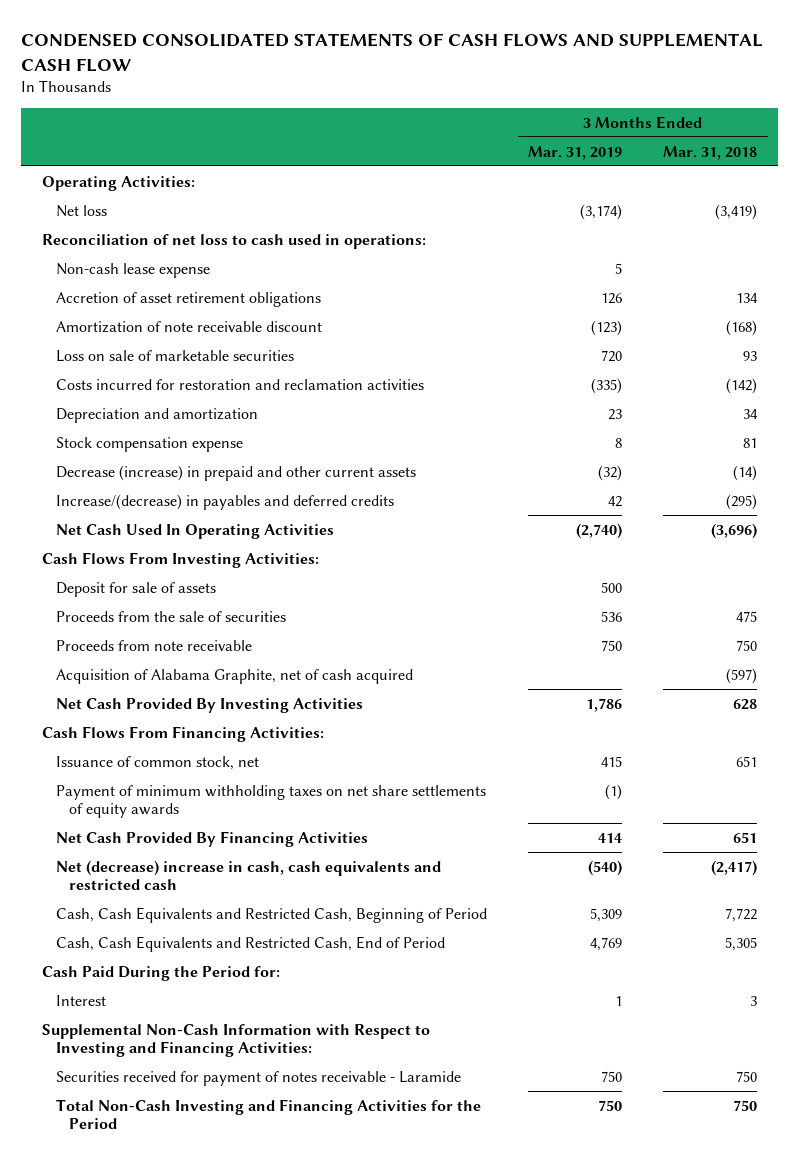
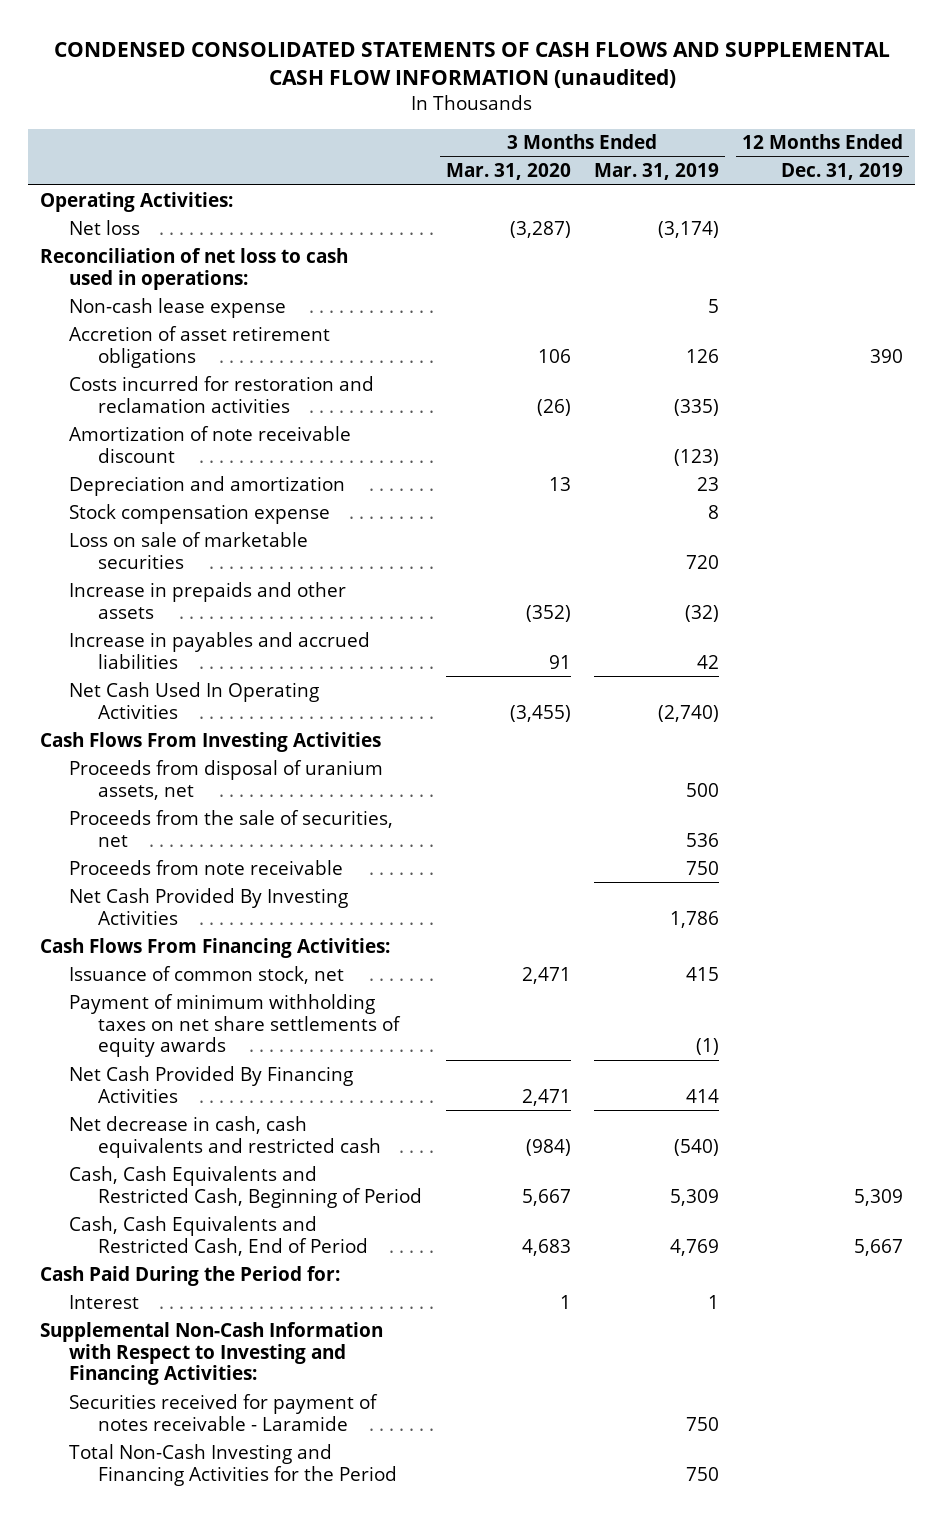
- CONDENSED CONSOLIDATED STATEMENTS OF CASH FLOWS AND SUPPLEMENTAL CASH FLOW
+ CONDENSED CONSOLIDATED STATEMENTS OF CASH FLOWS AND SUPPLEMENTAL CASH FLOW INFORMATION (unaudited)
- | 3 Months Ended Mar. 31, 2019 | 3 Months Ended Mar. 31, 2018
+ | 3 Months Ended Mar. 31, 2020 | 3 Months Ended Mar. 31, 2019 | 12 Months Ended Dec. 31, 2019
moved down: Amortization of note receivable discount | | (123) |
- Decrease (increase) in prepaid and other current assets | (32) | (14)
- Increase/(decrease) in payables and deferred credits | 42 | (295)
moved down: Loss on sale of marketable securities | | 720 |
+ Increase in prepaids and other assets | (352) | (32) |
+ Increase in payables and accrued liabilities | 91 | 42 |
- Cash Flows From Investing Activities:
- Deposit for sale of assets | 500 |
- Proceeds from the sale of securities | 536 | 475
+ Cash Flows From Investing Activities
+ Proceeds from disposal of uranium assets, net | | 500 |
+ Proceeds from the sale of securities, net | | 536 |
- Acquisition of Alabama Graphite, net of cash acquired | | (597)
- Net (decrease) increase in cash, cash equivalents and restricted cash | (540) | (2,417)
+ Net decrease in cash, cash equivalents and restricted cash | (984) | (540) |

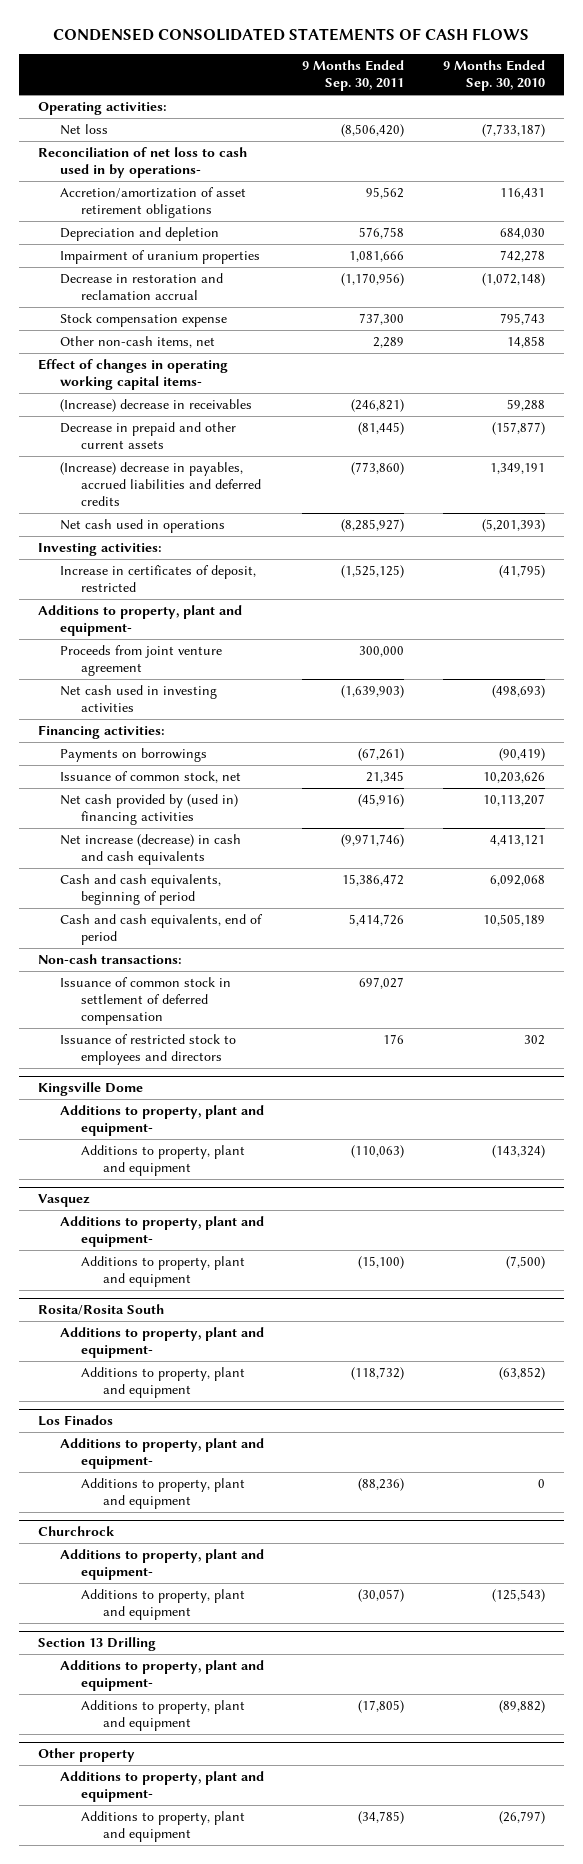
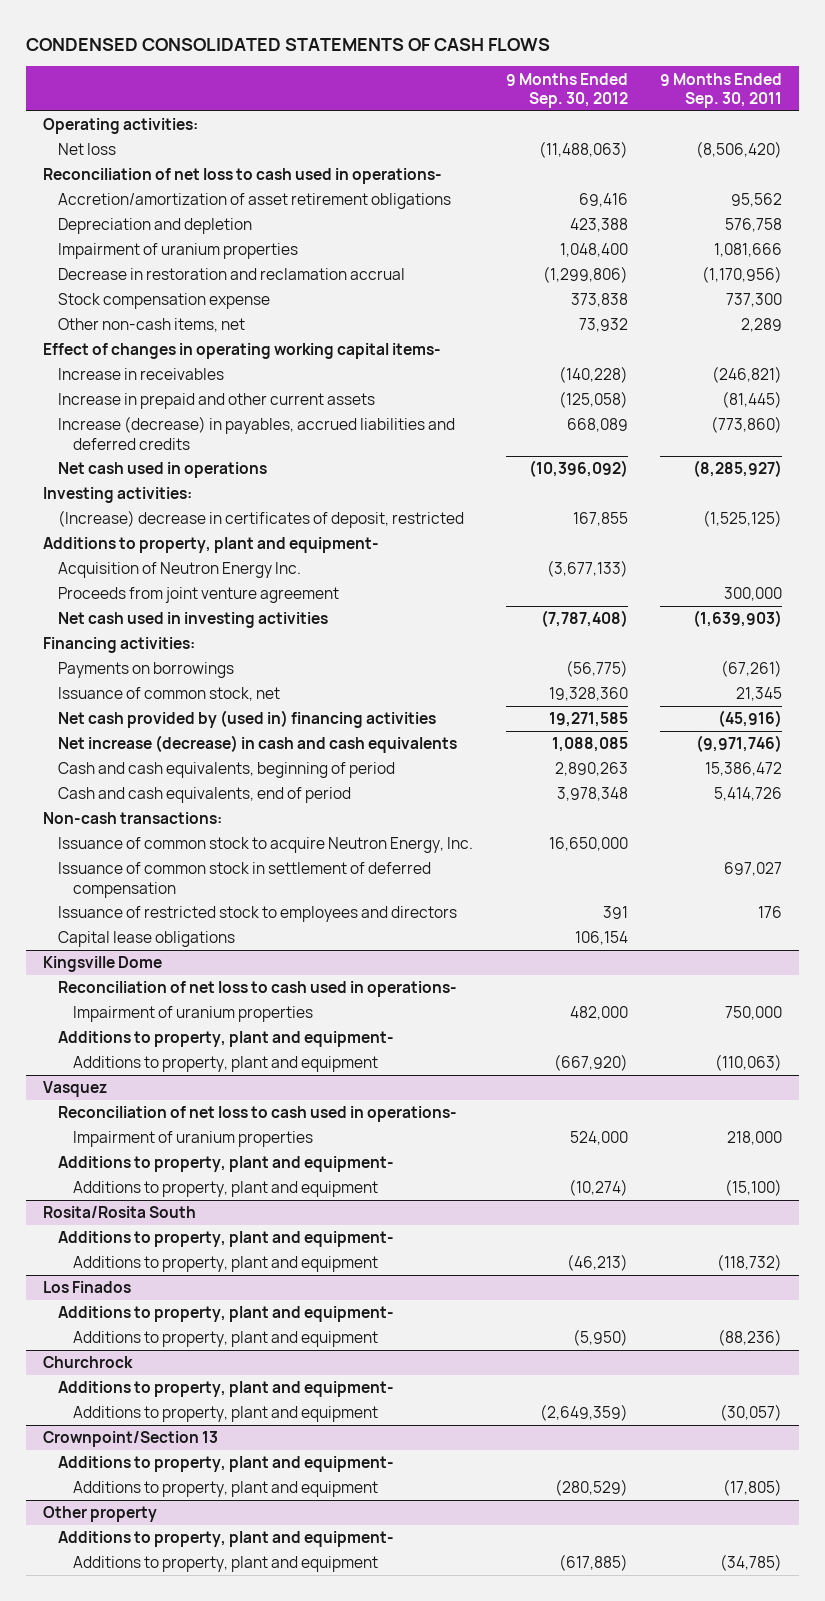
- | 9 Months Ended Sep. 30, 2011 | 9 Months Ended Sep. 30, 2010
+ | 9 Months Ended Sep. 30, 2012 | 9 Months Ended Sep. 30, 2011
- Reconciliation of net loss to cash used in by operations-
+ Reconciliation of net loss to cash used in operations-
- (Increase) decrease in receivables | (246,821) | 59,288
- Decrease in prepaid and other current assets | (81,445) | (157,877)
- (Increase) decrease in payables, accrued liabilities and deferred credits | (773,860) | 1,349,191
+ Increase in receivables | (140,228) | (246,821)
+ Increase in prepaid and other current assets | (125,058) | (81,445)
+ Increase (decrease) in payables, accrued liabilities and deferred credits | 668,089 | (773,860)
- Increase in certificates of deposit, restricted | (1,525,125) | (41,795)
+ (Increase) decrease in certificates of deposit, restricted | 167,855 | (1,525,125)
+ Acquisition of Neutron Energy Inc. | (3,677,133) |
+ Issuance of common stock to acquire Neutron Energy, Inc. | 16,650,000 |
+ Capital lease obligations | 106,154 |
@ Kingsville Dome
+ Reconciliation of net loss to cash used in operations-
+ Impairment of uranium properties | 482,000 | 750,000
@ Vasquez
+ Reconciliation of net loss to cash used in operations-
+ Impairment of uranium properties | 524,000 | 218,000
- Section 13 Drilling
+ Crownpoint/Section 13

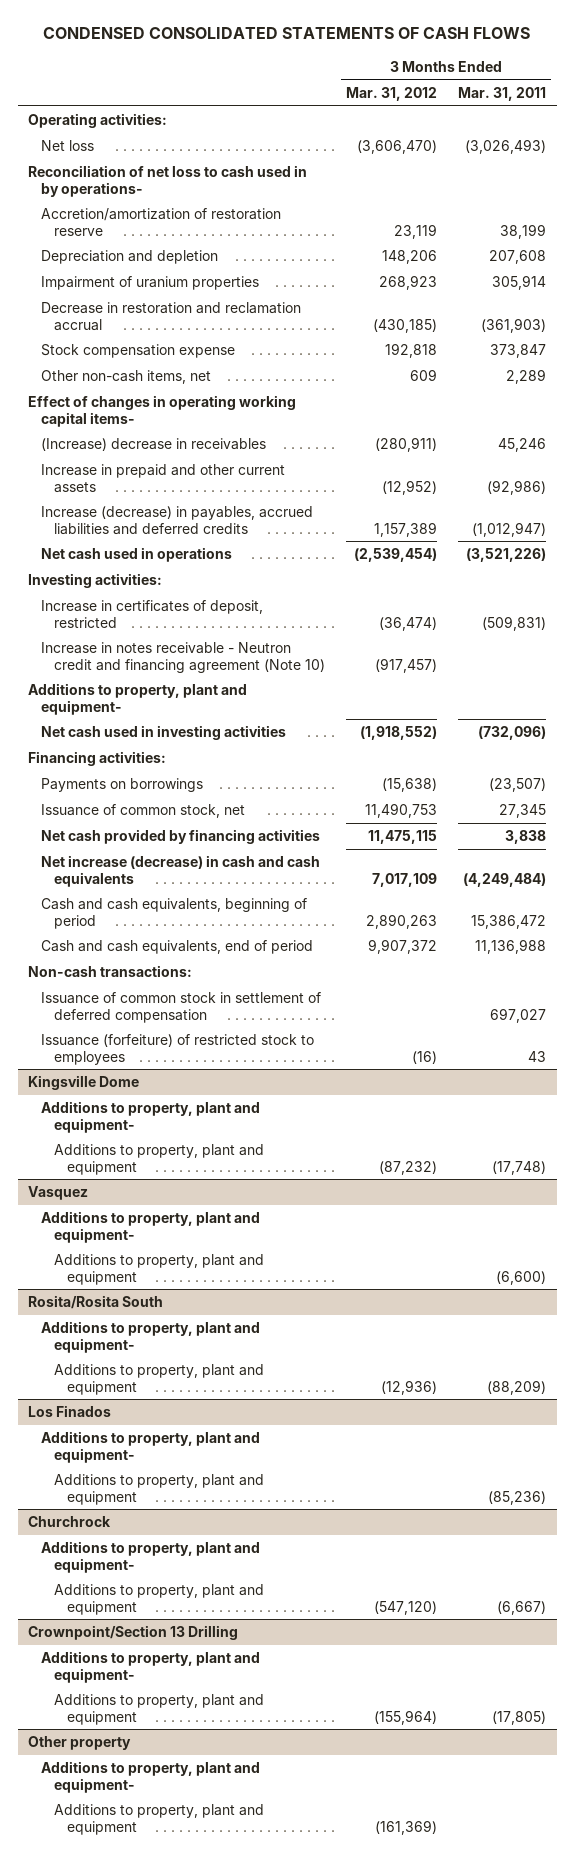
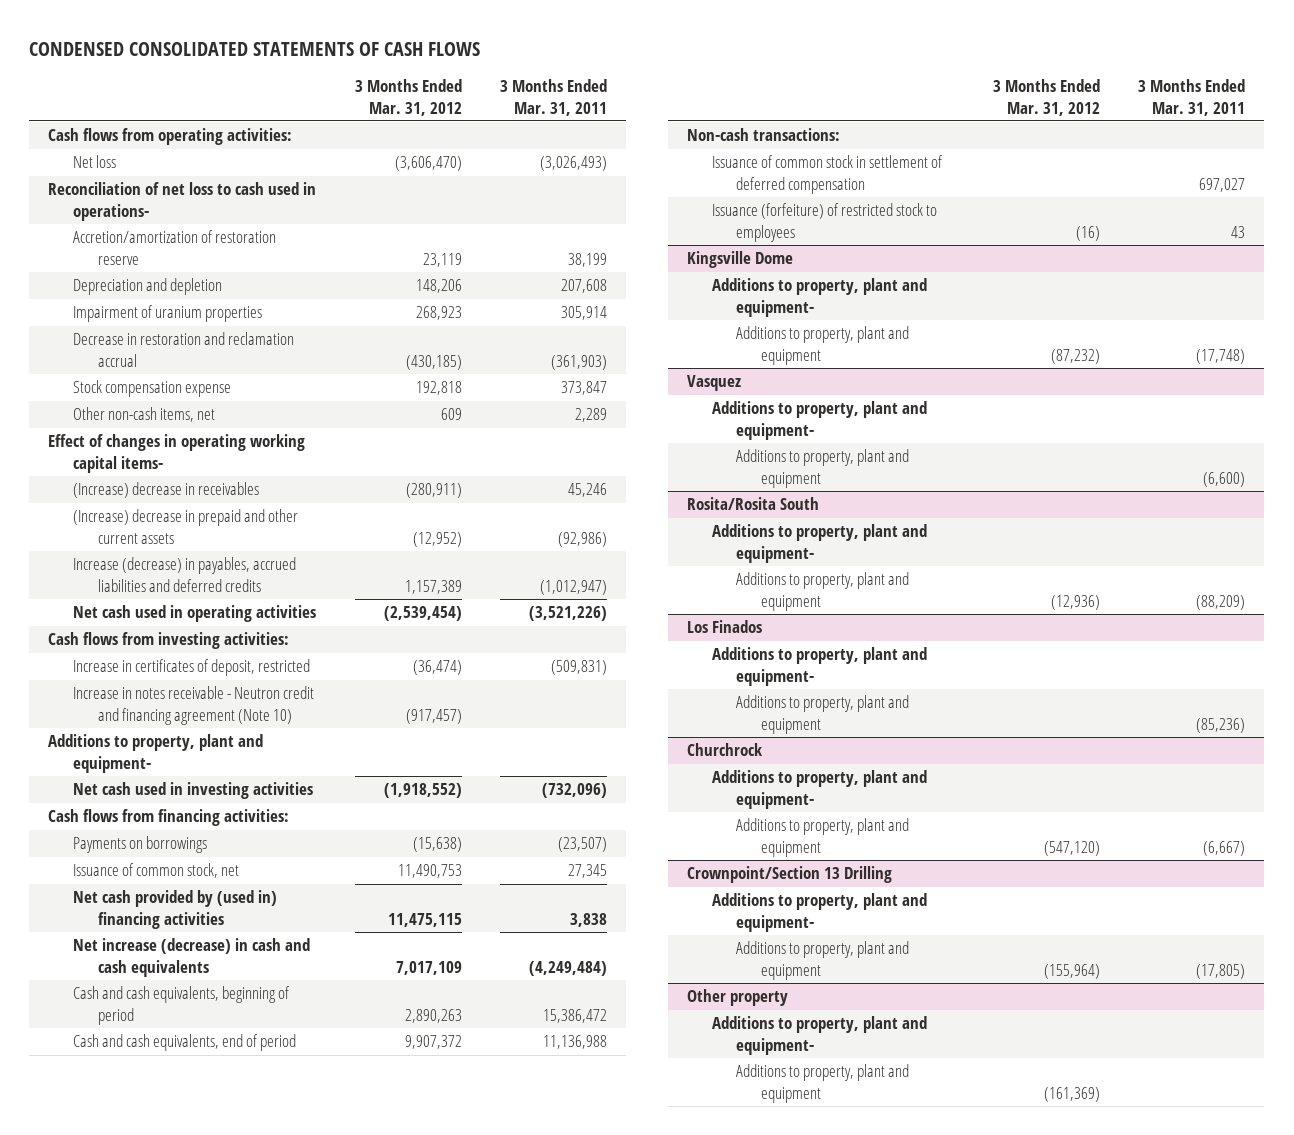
- Operating activities:
+ Cash flows from operating activities:
- Reconciliation of net loss to cash used in by operations-
+ Reconciliation of net loss to cash used in operations-
- Increase in prepaid and other current assets | (12,952) | (92,986)
+ (Increase) decrease in prepaid and other current assets | (12,952) | (92,986)
- Net cash used in operations | (2,539,454) | (3,521,226)
- Investing activities:
+ Net cash used in operating activities | (2,539,454) | (3,521,226)
+ Cash flows from investing activities:
- Financing activities:
+ Cash flows from financing activities:
- Net cash provided by financing activities | 11,475,115 | 3,838
+ Net cash provided by (used in) financing activities | 11,475,115 | 3,838

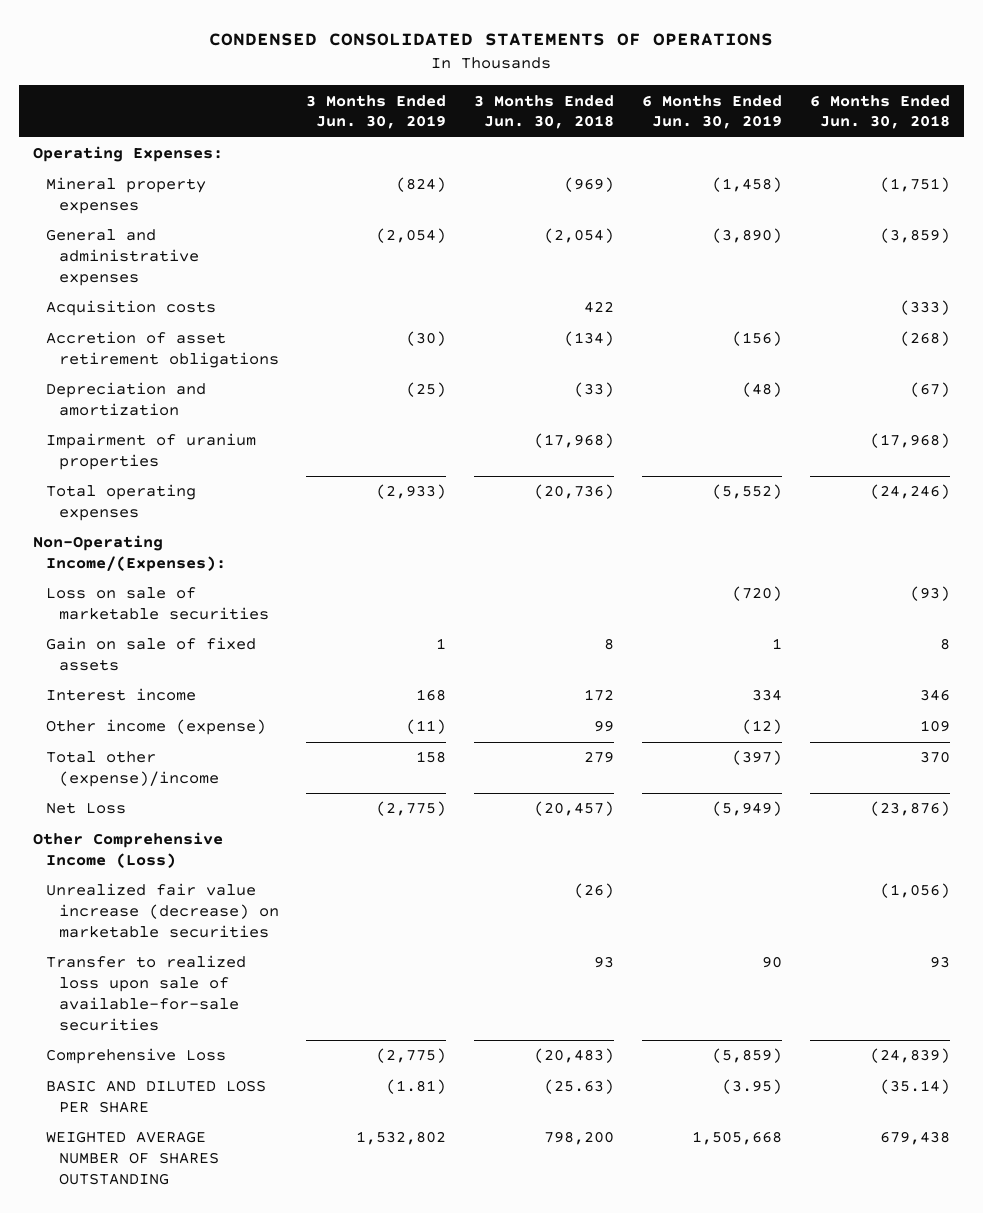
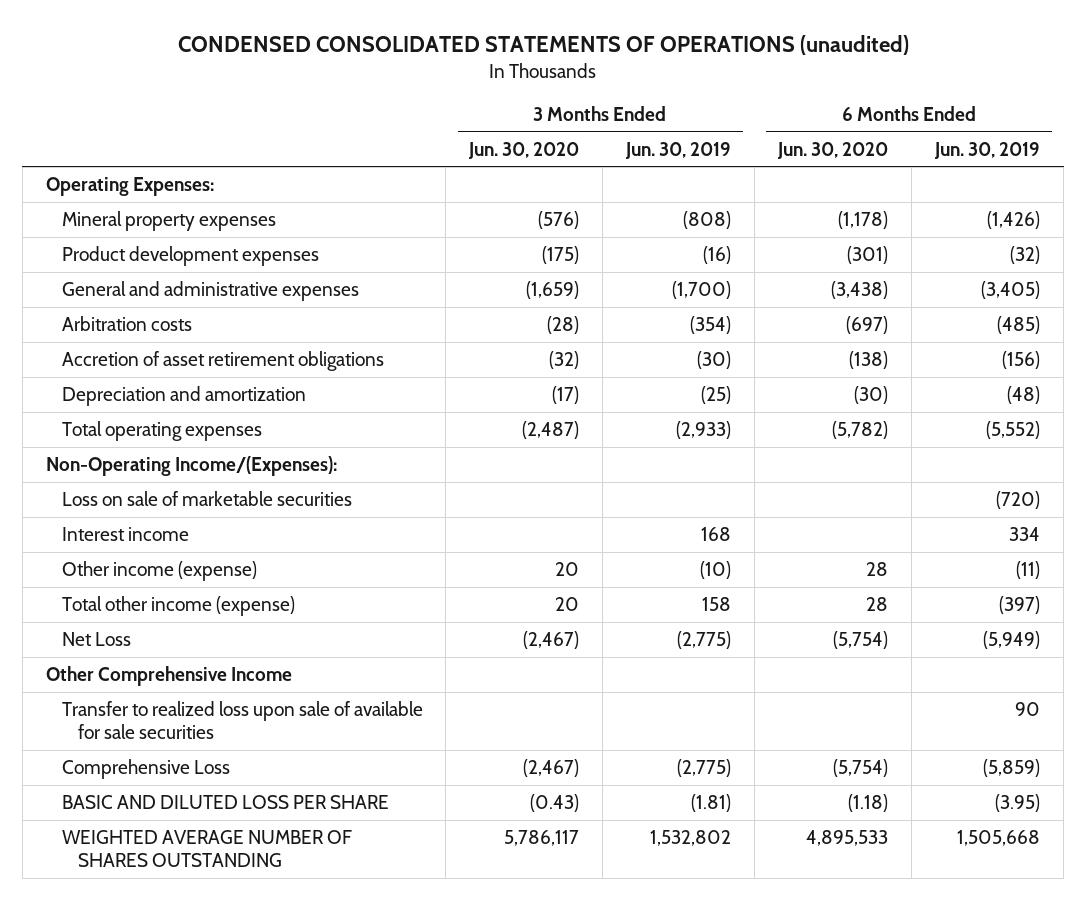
- CONDENSED CONSOLIDATED STATEMENTS OF OPERATIONS
+ CONDENSED CONSOLIDATED STATEMENTS OF OPERATIONS (unaudited)
- | 3 Months Ended Jun. 30, 2019 | 3 Months Ended Jun. 30, 2018 | 6 Months Ended Jun. 30, 2019 | 6 Months Ended Jun. 30, 2018
+ | 3 Months Ended Jun. 30, 2020 | 3 Months Ended Jun. 30, 2019 | 6 Months Ended Jun. 30, 2020 | 6 Months Ended Jun. 30, 2019
- Mineral property expenses | (824) | (969) | (1,458) | (1,751)
- General and administrative expenses | (2,054) | (2,054) | (3,890) | (3,859)
- Acquisition costs | | 422 | | (333)
+ Mineral property expenses | (576) | (808) | (1,178) | (1,426)
+ Product development expenses | (175) | (16) | (301) | (32)
+ General and administrative expenses | (1,659) | (1,700) | (3,438) | (3,405)
+ Arbitration costs | (28) | (354) | (697) | (485)
- Impairment of uranium properties | | (17,968) | | (17,968)
- Gain on sale of fixed assets | 1 | 8 | 1 | 8
- Other income (expense) | (11) | 99 | (12) | 109
- Total other (expense)/income | 158 | 279 | (397) | 370
+ Other income (expense) | 20 | (10) | 28 | (11)
+ Total other income (expense) | 20 | 158 | 28 | (397)
- Other Comprehensive Income (Loss)
- Unrealized fair value increase (decrease) on marketable securities | | (26) | | (1,056)
- Transfer to realized loss upon sale of available-for-sale securities | | 93 | 90 | 93
+ Other Comprehensive Income
+ Transfer to realized loss upon sale of available for sale securities | | | | 90

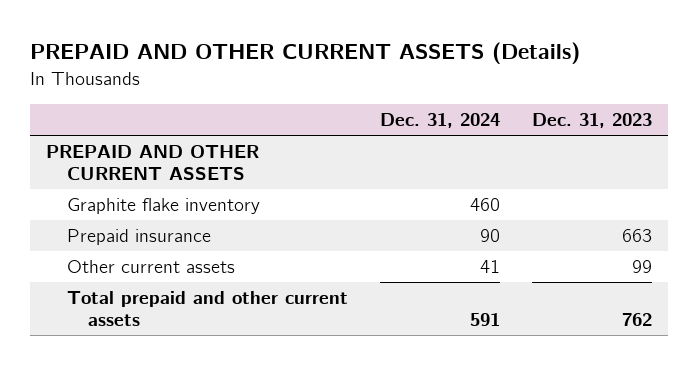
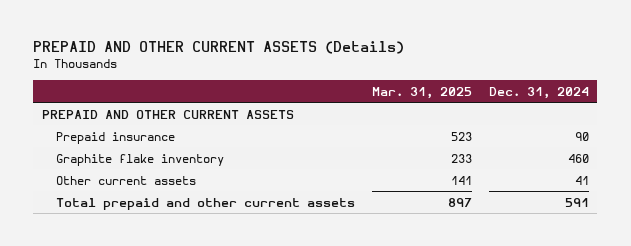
- | Dec. 31, 2024 | Dec. 31, 2023
+ | Mar. 31, 2025 | Dec. 31, 2024
moved down: Graphite flake inventory | 233 | 460

